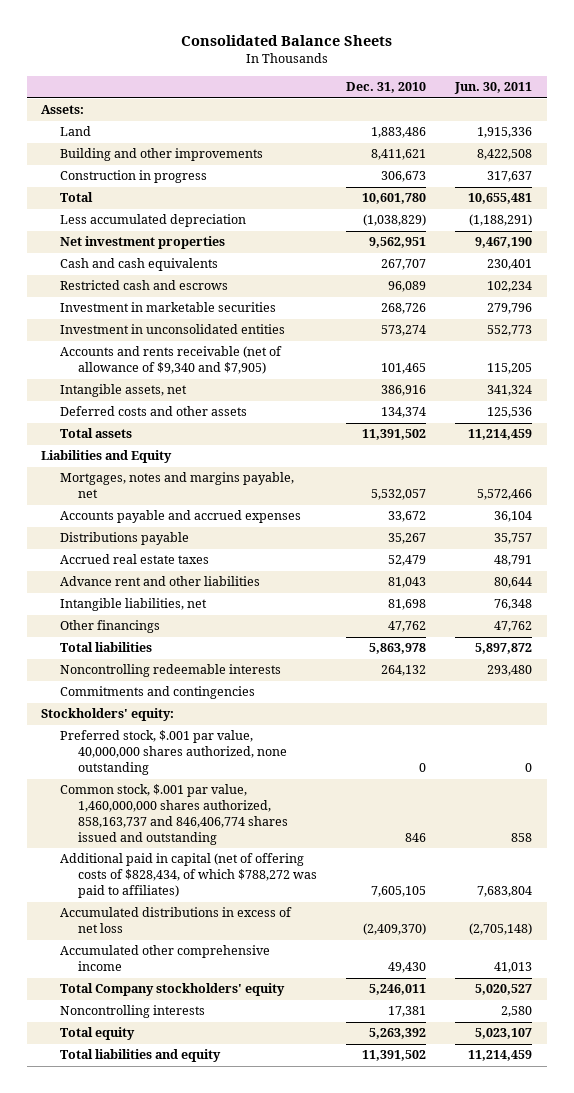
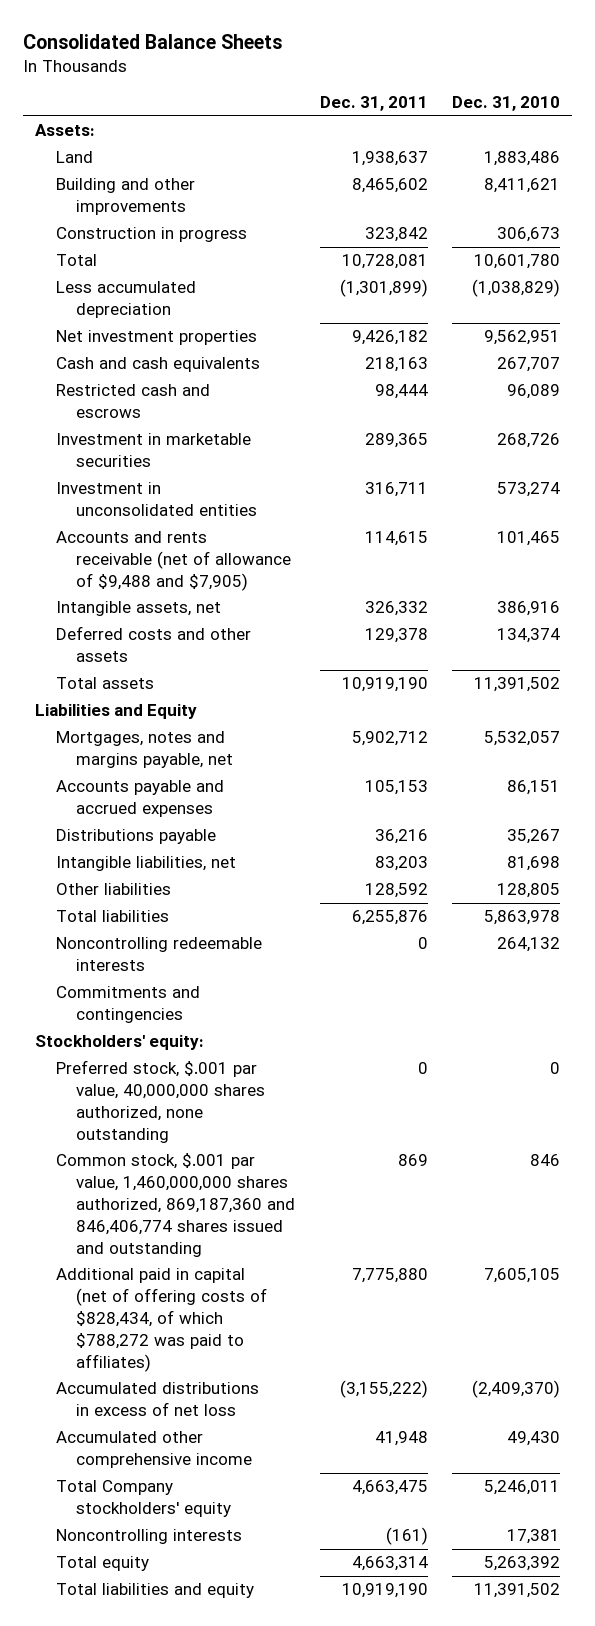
- | Dec. 31, 2010 | Jun. 30, 2011
+ | Dec. 31, 2011 | Dec. 31, 2010
- Accounts and rents receivable (net of allowance of $9,340 and $7,905) | 101,465 | 115,205
+ Accounts and rents receivable (net of allowance of $9,488 and $7,905) | 114,615 | 101,465
- Accounts payable and accrued expenses | 33,672 | 36,104
+ Accounts payable and accrued expenses | 105,153 | 86,151
- Accrued real estate taxes | 52,479 | 48,791
- Advance rent and other liabilities | 81,043 | 80,644
- Other financings | 47,762 | 47,762
+ Other liabilities | 128,592 | 128,805
- Common stock, $.001 par value, 1,460,000,000 shares authorized, 858,163,737 and 846,406,774 shares issued and outstanding | 846 | 858
+ Common stock, $.001 par value, 1,460,000,000 shares authorized, 869,187,360 and 846,406,774 shares issued and outstanding | 869 | 846

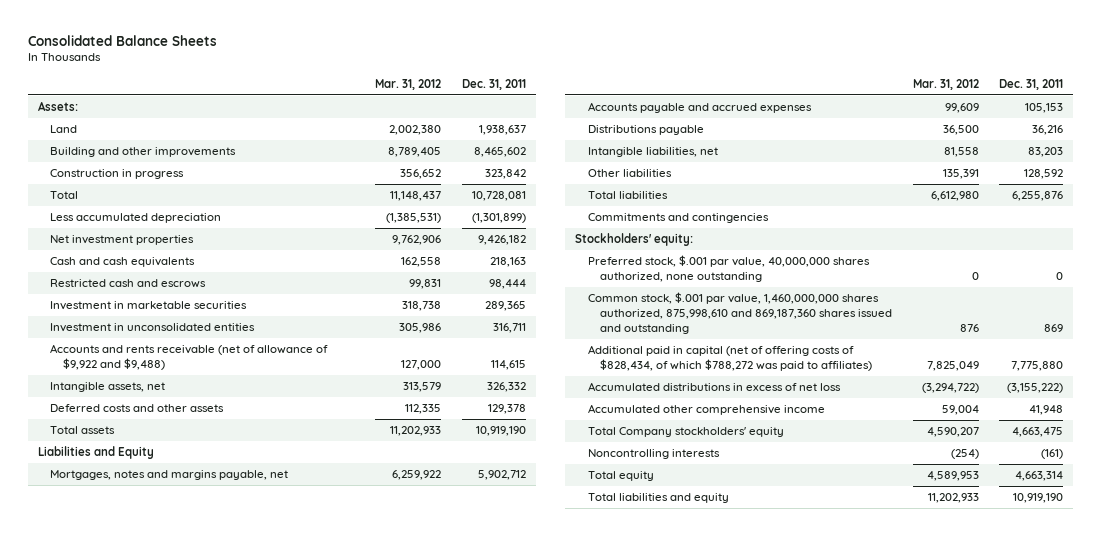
- | Dec. 31, 2011 | Dec. 31, 2010
+ | Mar. 31, 2012 | Dec. 31, 2011
- Accounts and rents receivable (net of allowance of $9,488 and $7,905) | 114,615 | 101,465
+ Accounts and rents receivable (net of allowance of $9,922 and $9,488) | 127,000 | 114,615
- Noncontrolling redeemable interests | 0 | 264,132
- Common stock, $.001 par value, 1,460,000,000 shares authorized, 869,187,360 and 846,406,774 shares issued and outstanding | 869 | 846
+ Common stock, $.001 par value, 1,460,000,000 shares authorized, 875,998,610 and 869,187,360 shares issued and outstanding | 876 | 869

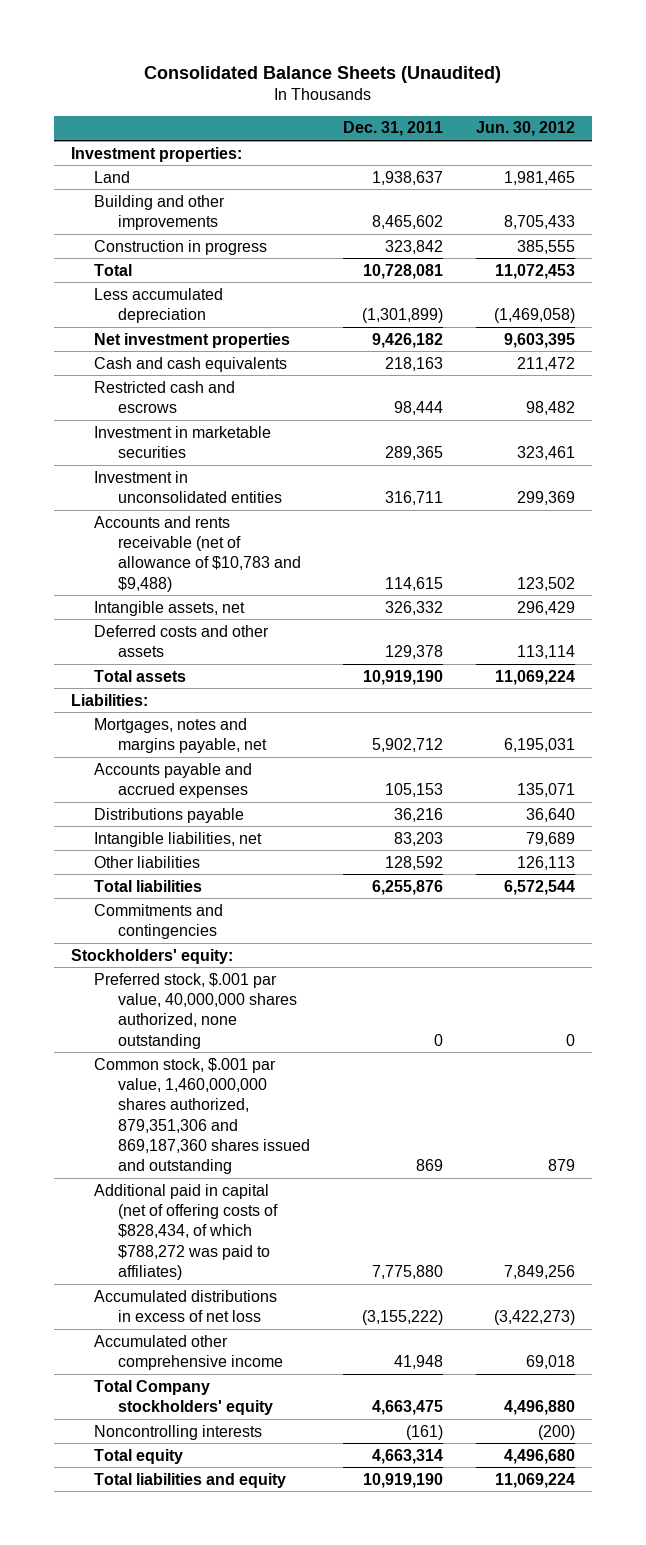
- Consolidated Balance Sheets
+ Consolidated Balance Sheets (Unaudited)
- | Mar. 31, 2012 | Dec. 31, 2011
+ | Dec. 31, 2011 | Jun. 30, 2012
- Assets:
+ Investment properties:
- Accounts and rents receivable (net of allowance of $9,922 and $9,488) | 127,000 | 114,615
+ Accounts and rents receivable (net of allowance of $10,783 and $9,488) | 114,615 | 123,502
- Liabilities and Equity
+ Liabilities:
- Common stock, $.001 par value, 1,460,000,000 shares authorized, 875,998,610 and 869,187,360 shares issued and outstanding | 876 | 869
+ Common stock, $.001 par value, 1,460,000,000 shares authorized, 879,351,306 and 869,187,360 shares issued and outstanding | 869 | 879

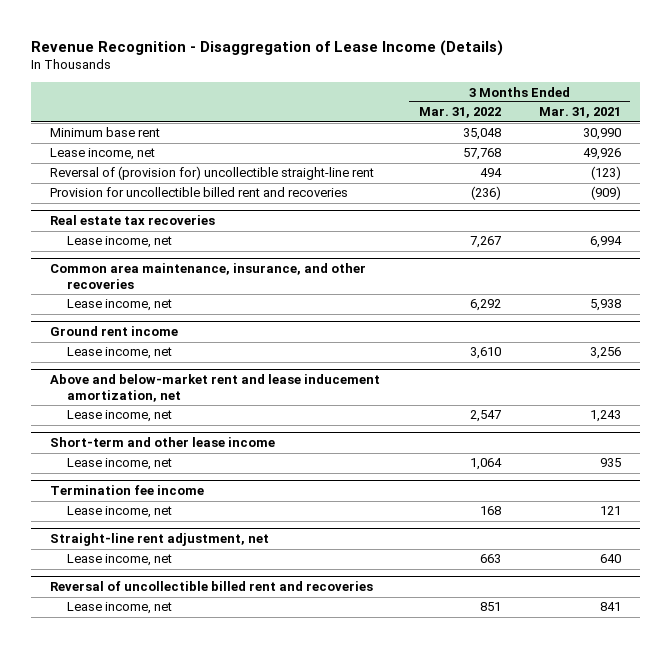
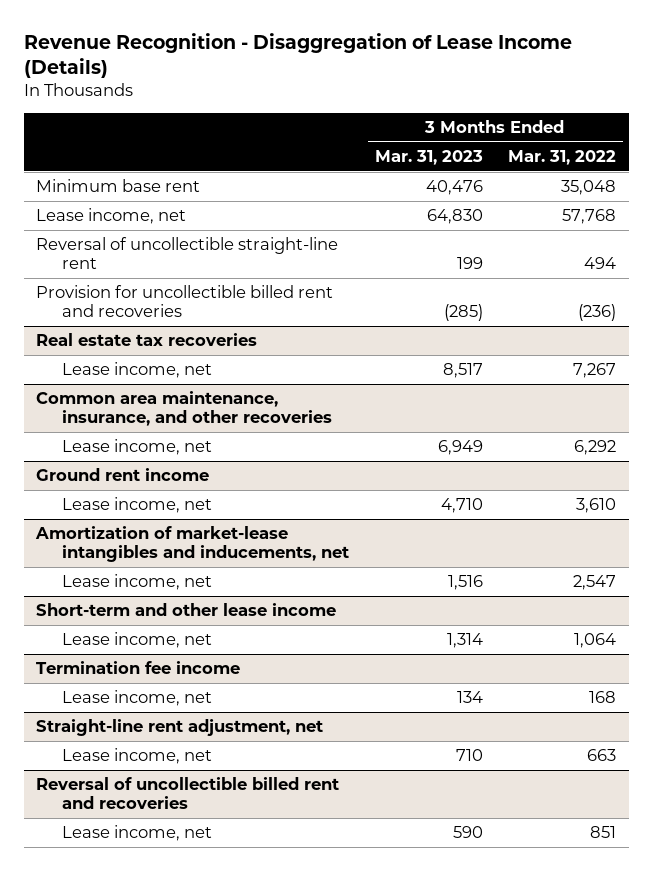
- | 3 Months Ended Mar. 31, 2022 | 3 Months Ended Mar. 31, 2021
+ | 3 Months Ended Mar. 31, 2023 | 3 Months Ended Mar. 31, 2022
- Reversal of (provision for) uncollectible straight-line rent | 494 | (123)
+ Reversal of uncollectible straight-line rent | 199 | 494
- Above and below-market rent and lease inducement amortization, net
+ Amortization of market-lease intangibles and inducements, net

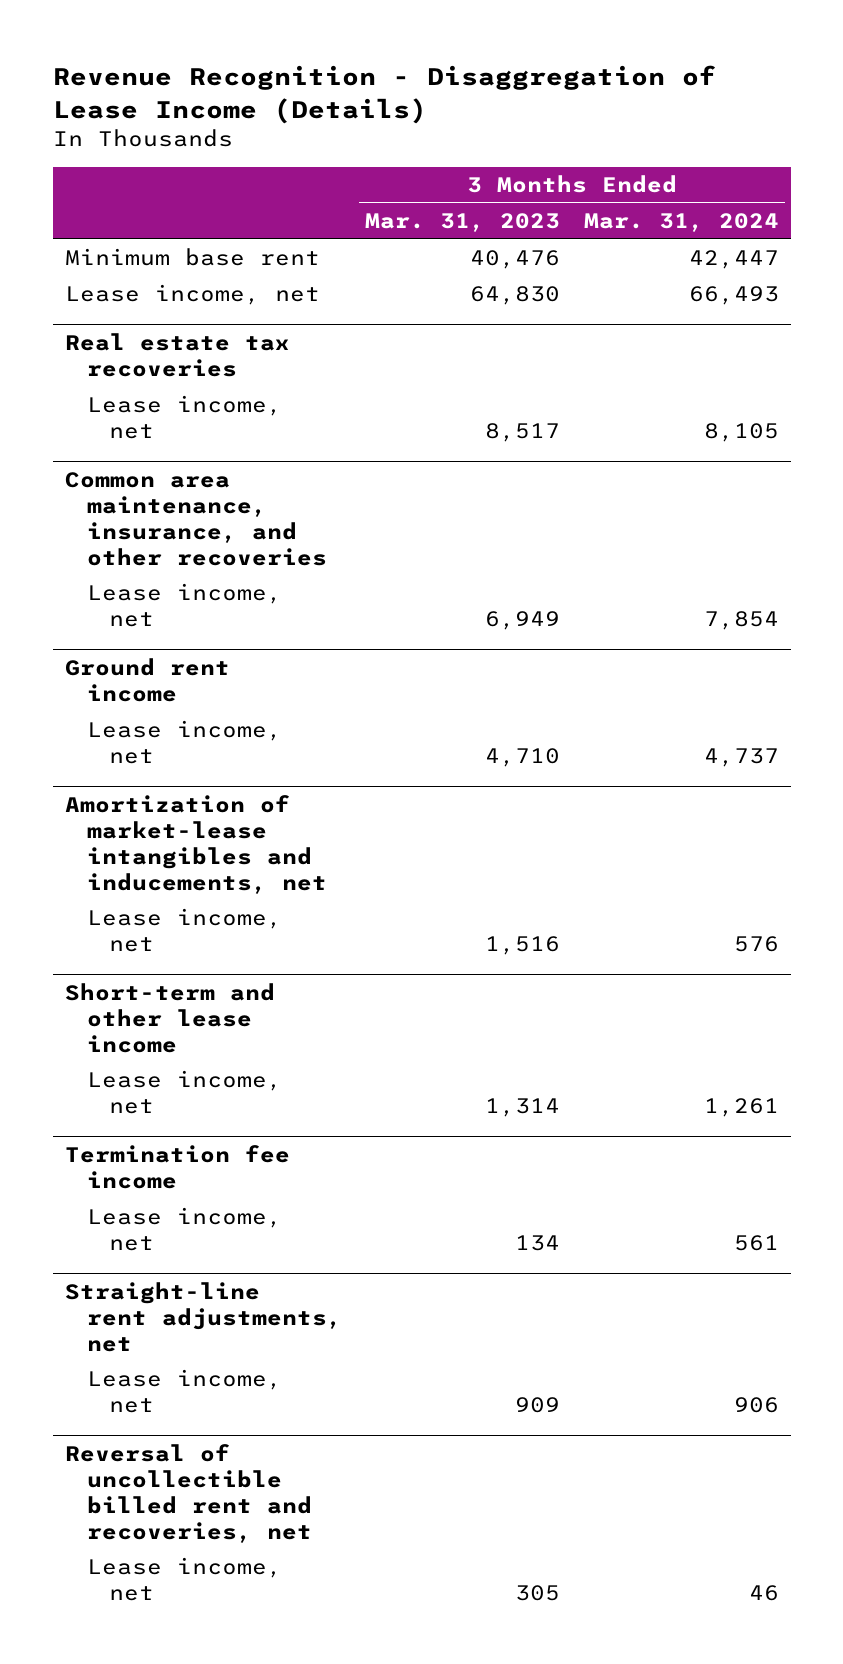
- | 3 Months Ended Mar. 31, 2023 | 3 Months Ended Mar. 31, 2022
+ | 3 Months Ended Mar. 31, 2023 | 3 Months Ended Mar. 31, 2024
- Reversal of uncollectible straight-line rent | 199 | 494
- Provision for uncollectible billed rent and recoveries | (285) | (236)
- Straight-line rent adjustment, net
- Lease income, net | 710 | 663
- Reversal of uncollectible billed rent and recoveries
- Lease income, net | 590 | 851
+ Straight-line rent adjustments, net
+ Lease income, net | 909 | 906
+ Reversal of uncollectible billed rent and recoveries, net
+ Lease income, net | 305 | 46

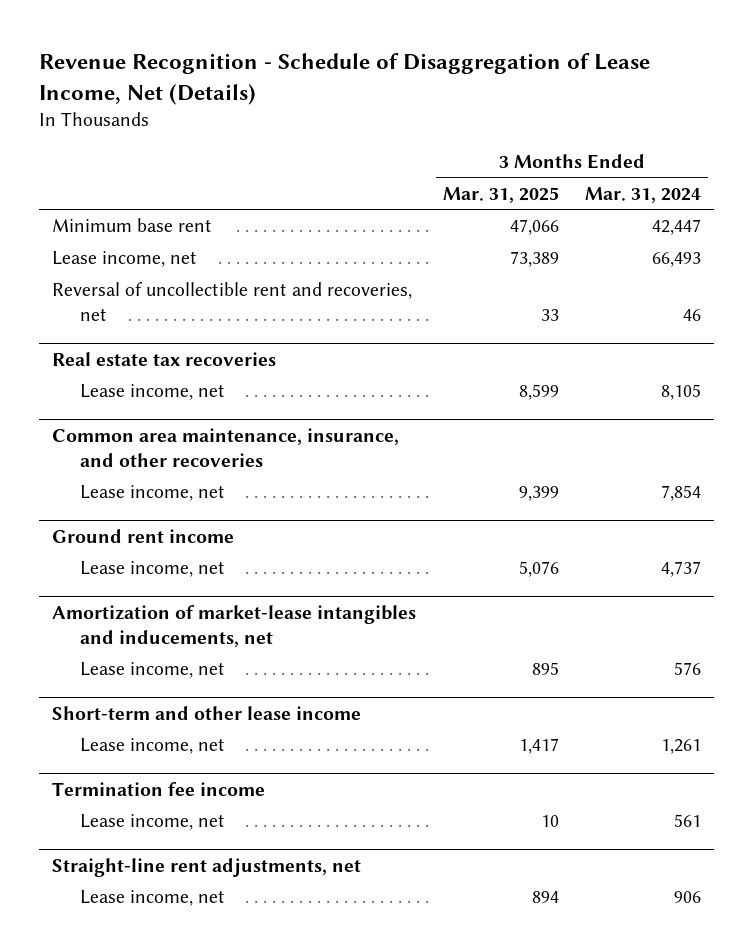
- Revenue Recognition - Disaggregation of Lease Income (Details)
+ Revenue Recognition - Schedule of Disaggregation of Lease Income, Net (Details)
- | 3 Months Ended Mar. 31, 2023 | 3 Months Ended Mar. 31, 2024
+ | 3 Months Ended Mar. 31, 2025 | 3 Months Ended Mar. 31, 2024
+ Reversal of uncollectible rent and recoveries, net | 33 | 46
- Reversal of uncollectible billed rent and recoveries, net
- Lease income, net | 305 | 46

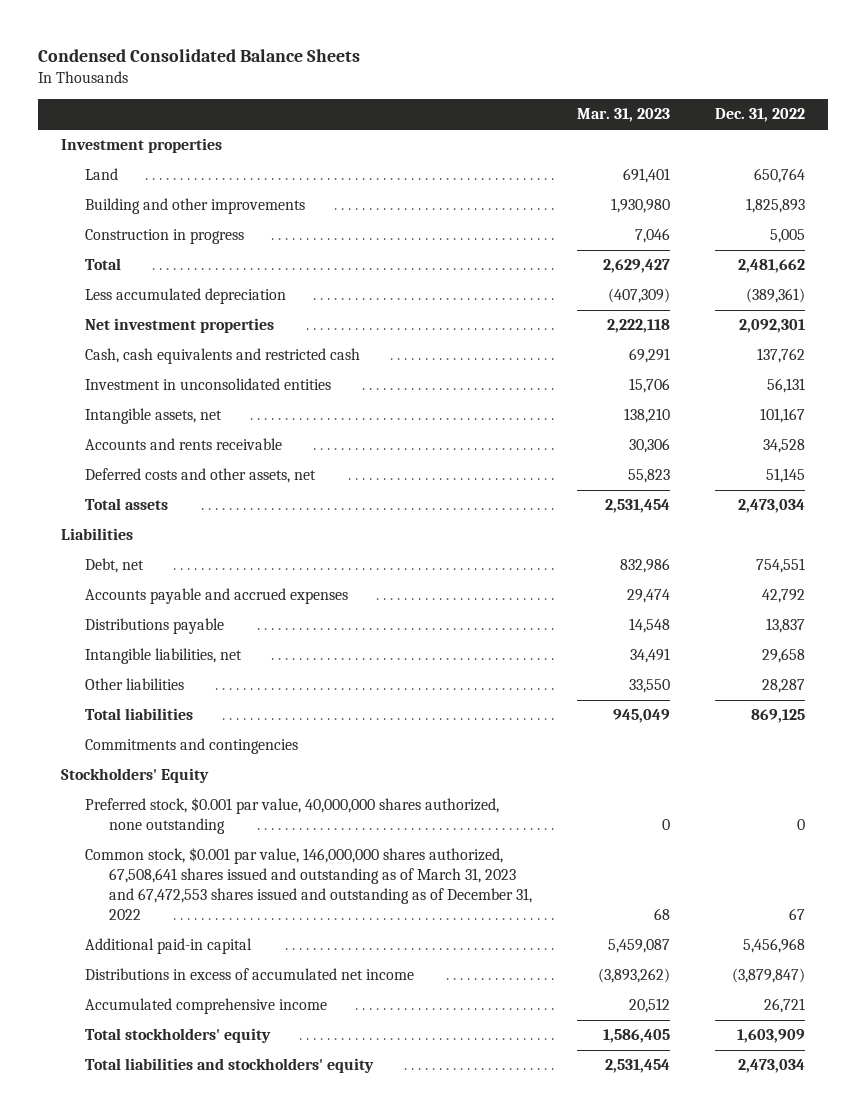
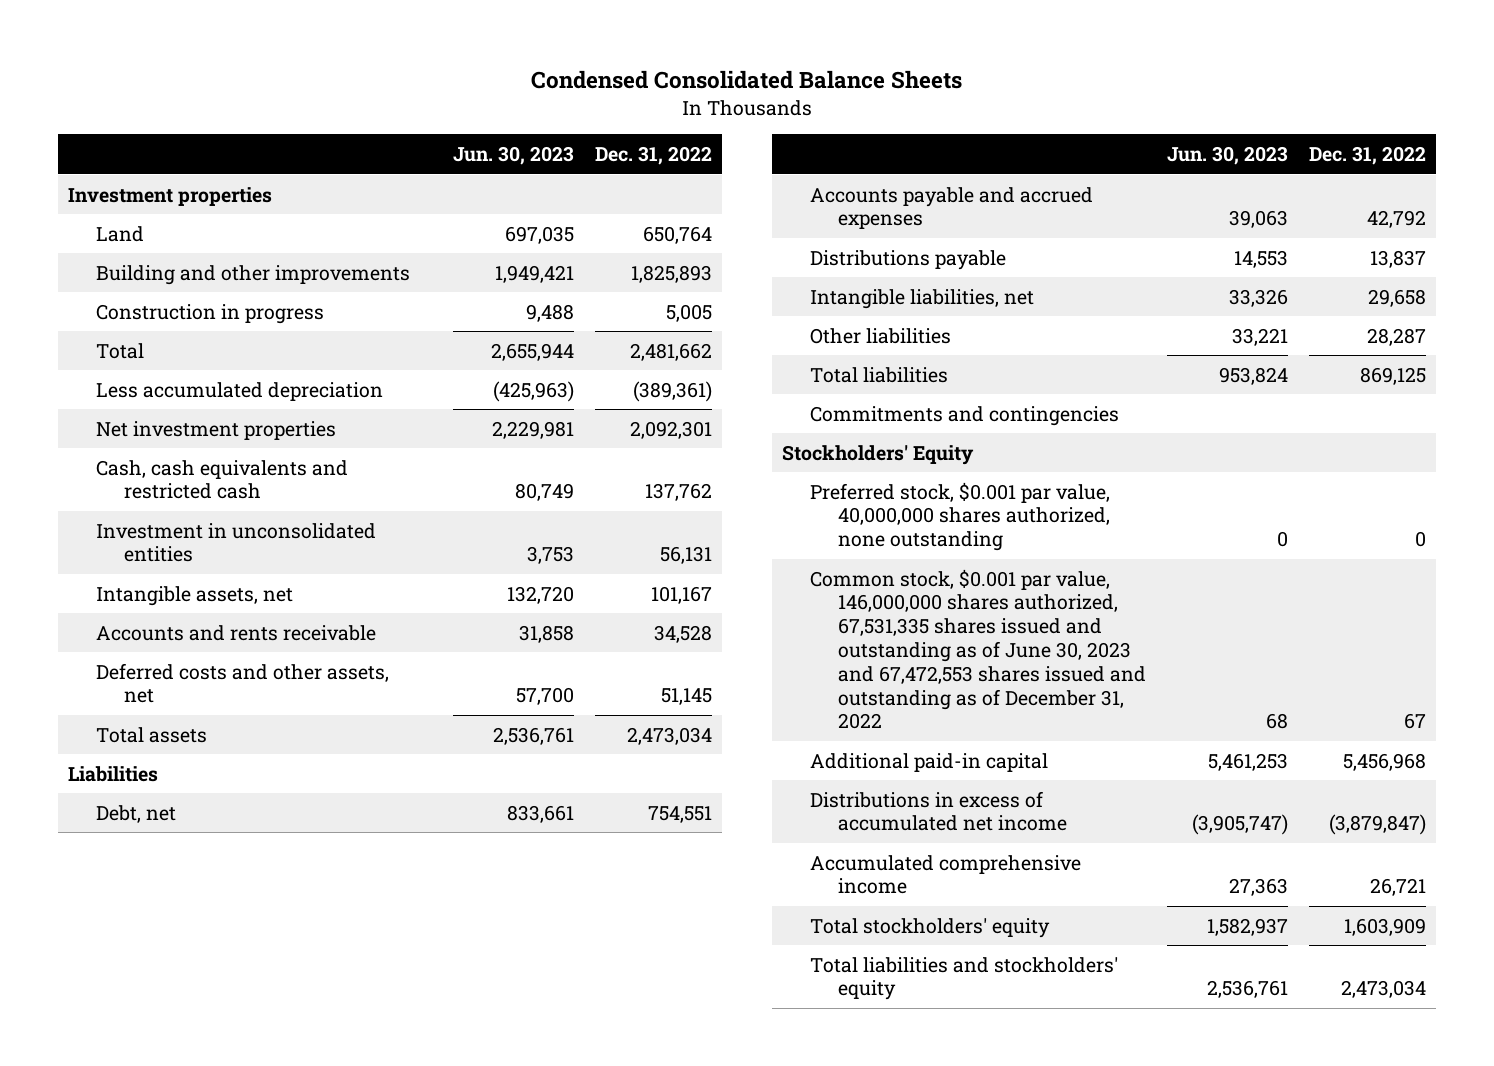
- | Mar. 31, 2023 | Dec. 31, 2022
+ | Jun. 30, 2023 | Dec. 31, 2022
- Common stock, $0.001 par value, 146,000,000 shares authorized, 67,508,641 shares issued and outstanding as of March 31, 2023 and 67,472,553 shares issued and outstanding as of December 31, 2022 | 68 | 67
+ Common stock, $0.001 par value, 146,000,000 shares authorized, 67,531,335 shares issued and outstanding as of June 30, 2023 and 67,472,553 shares issued and outstanding as of December 31, 2022 | 68 | 67

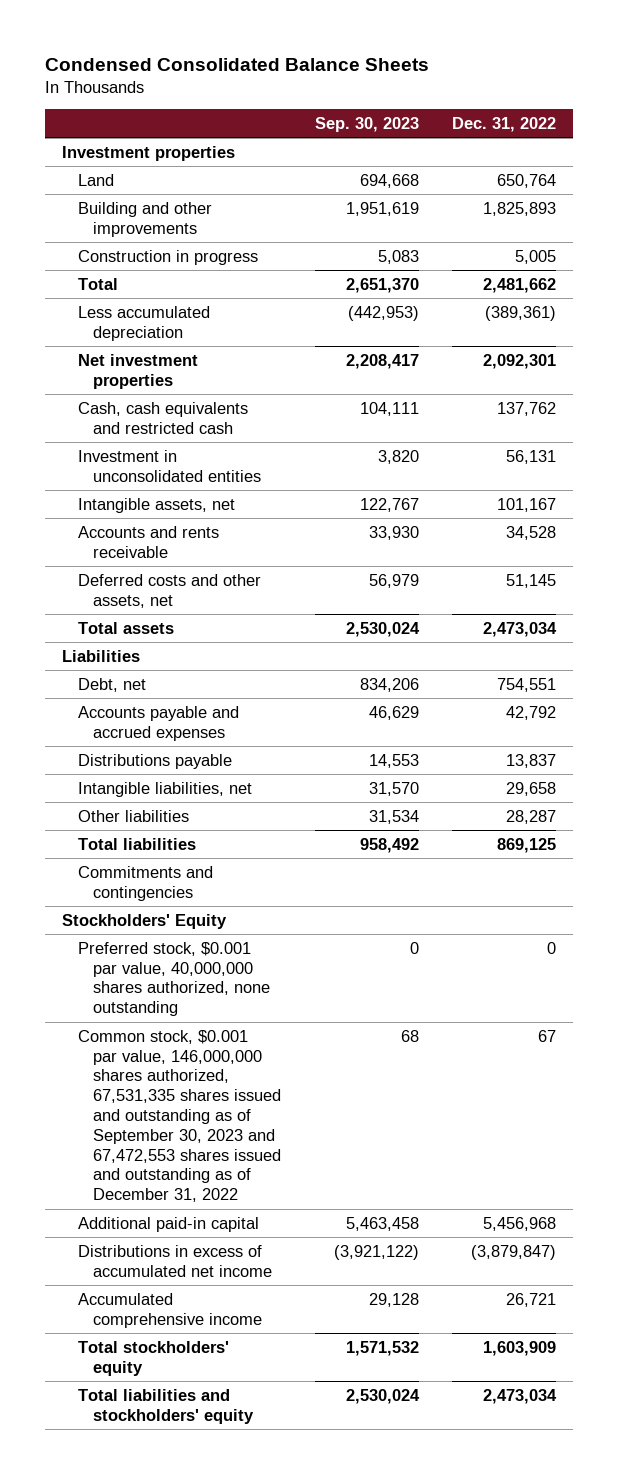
- | Jun. 30, 2023 | Dec. 31, 2022
+ | Sep. 30, 2023 | Dec. 31, 2022
- Common stock, $0.001 par value, 146,000,000 shares authorized, 67,531,335 shares issued and outstanding as of June 30, 2023 and 67,472,553 shares issued and outstanding as of December 31, 2022 | 68 | 67
+ Common stock, $0.001 par value, 146,000,000 shares authorized, 67,531,335 shares issued and outstanding as of September 30, 2023 and 67,472,553 shares issued and outstanding as of December 31, 2022 | 68 | 67

